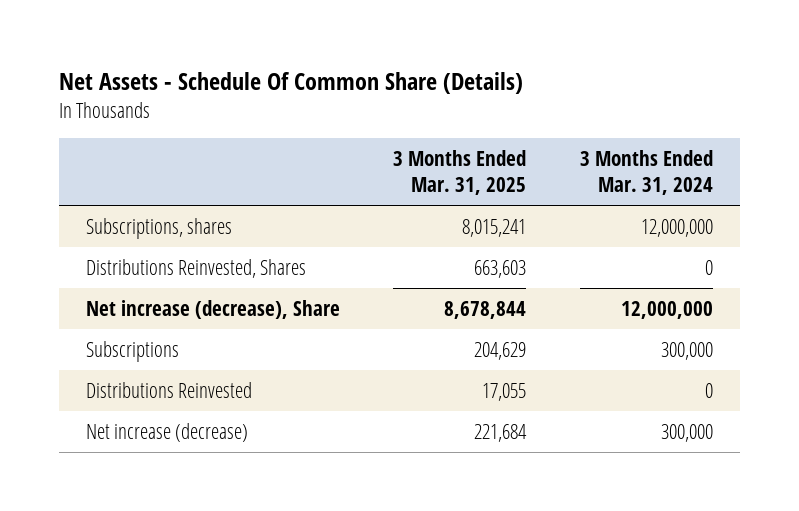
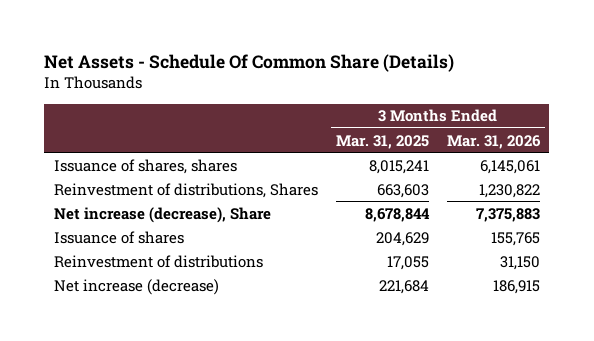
- | 3 Months Ended Mar. 31, 2025 | 3 Months Ended Mar. 31, 2024
+ | 3 Months Ended Mar. 31, 2025 | 3 Months Ended Mar. 31, 2026
- Subscriptions, shares | 8,015,241 | 12,000,000
- Distributions Reinvested, Shares | 663,603 | 0
+ Issuance of shares, shares | 8,015,241 | 6,145,061
+ Reinvestment of distributions, Shares | 663,603 | 1,230,822
- Subscriptions | 204,629 | 300,000
- Distributions Reinvested | 17,055 | 0
+ Issuance of shares | 204,629 | 155,765
+ Reinvestment of distributions | 17,055 | 31,150

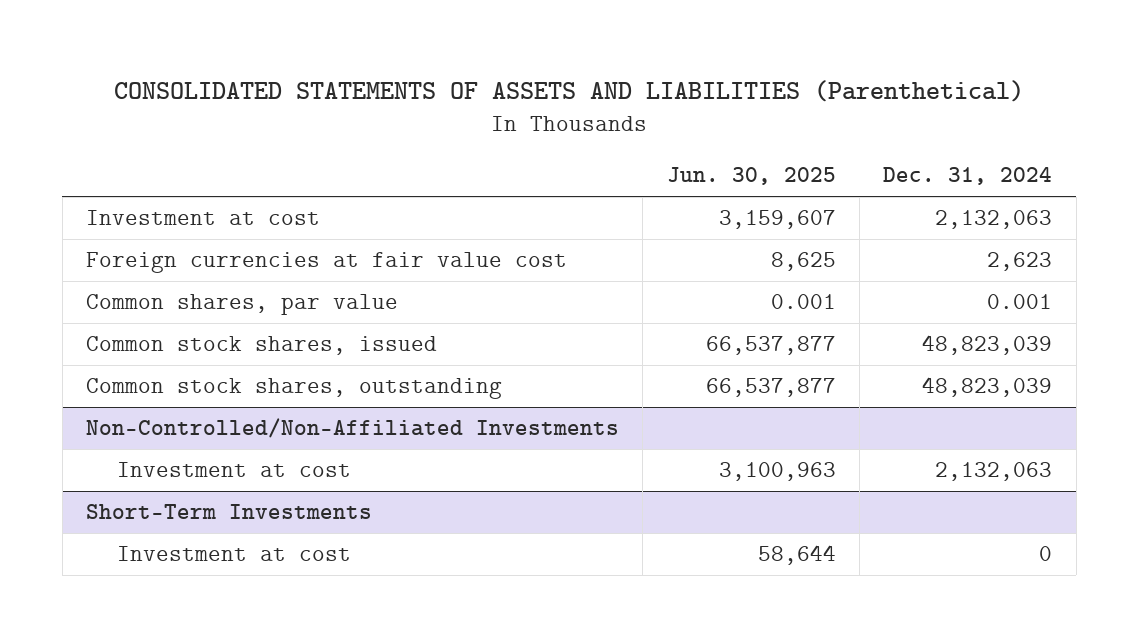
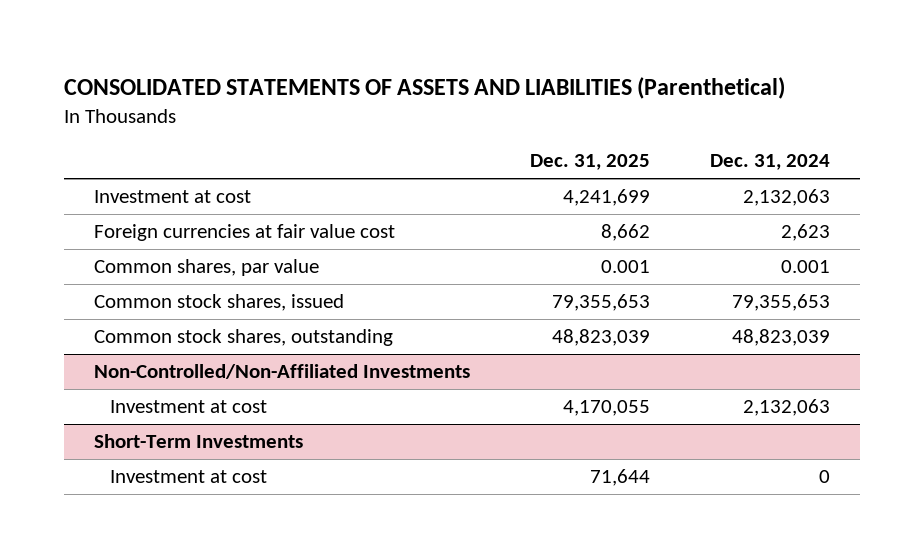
- | Jun. 30, 2025 | Dec. 31, 2024
+ | Dec. 31, 2025 | Dec. 31, 2024
- Common stock shares, issued | 66,537,877 | 48,823,039
+ Common stock shares, issued | 79,355,653 | 79,355,653

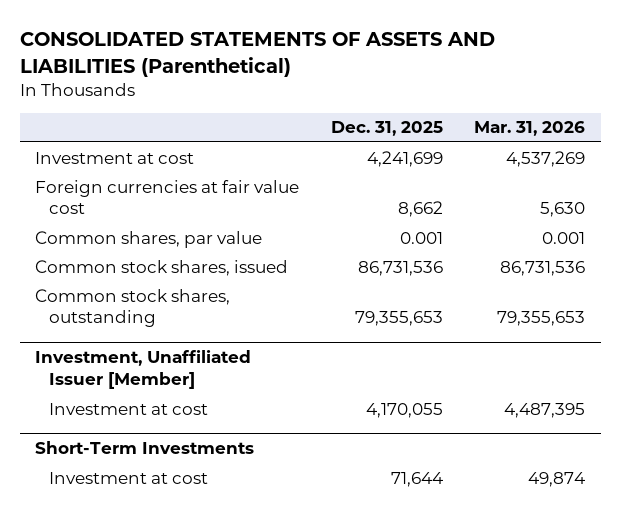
- | Dec. 31, 2025 | Dec. 31, 2024
+ | Dec. 31, 2025 | Mar. 31, 2026
- Common stock shares, issued | 79,355,653 | 79,355,653
- Common stock shares, outstanding | 48,823,039 | 48,823,039
- Non-Controlled/Non-Affiliated Investments
+ Common stock shares, issued | 86,731,536 | 86,731,536
+ Common stock shares, outstanding | 79,355,653 | 79,355,653
+ Investment, Unaffiliated Issuer [Member]

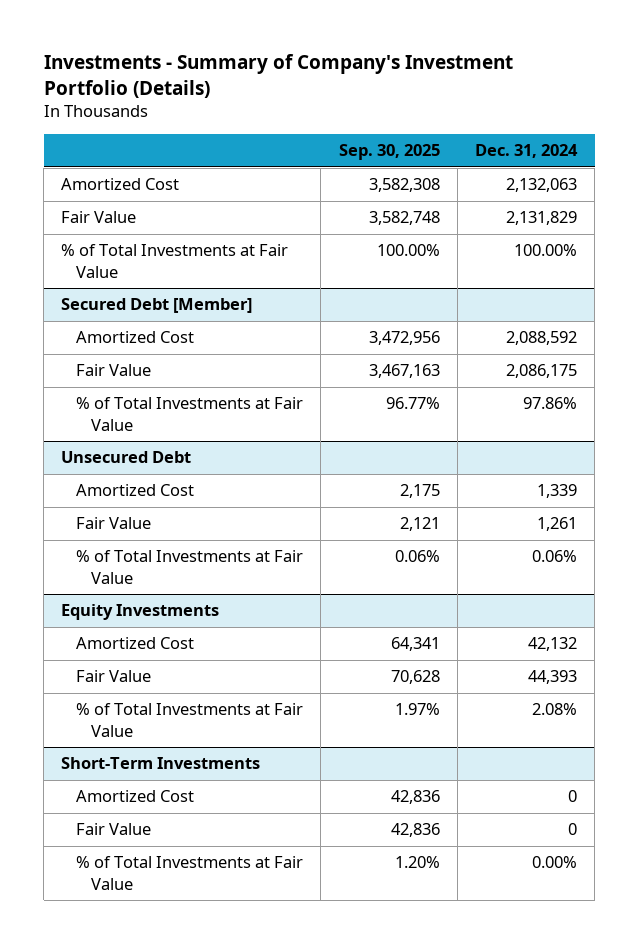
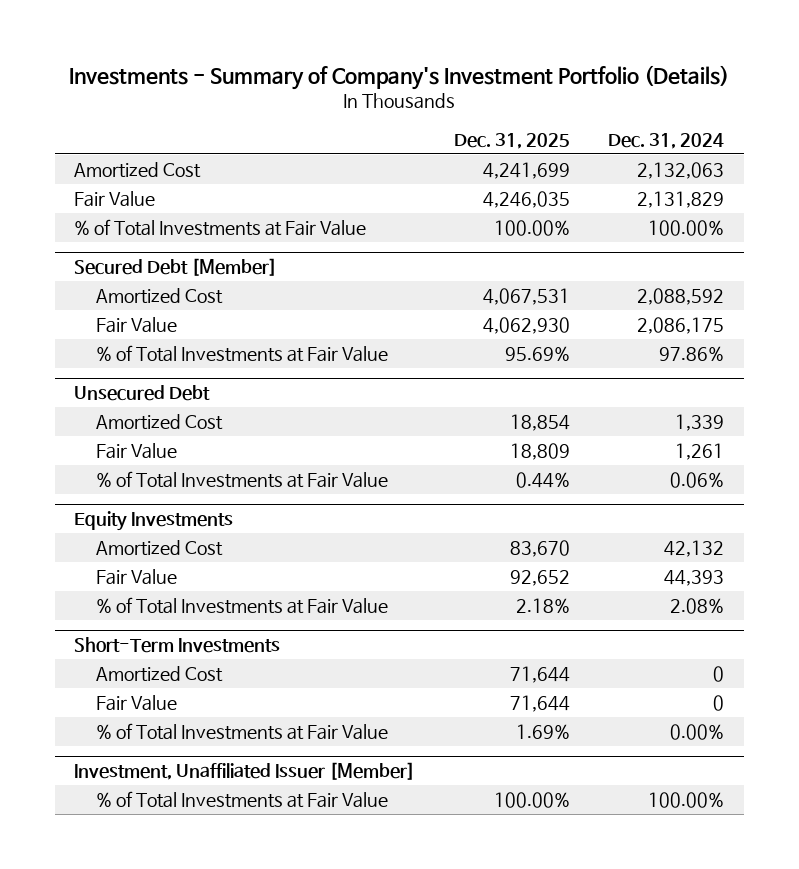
- | Sep. 30, 2025 | Dec. 31, 2024
+ | Dec. 31, 2025 | Dec. 31, 2024
+ Investment, Unaffiliated Issuer [Member]
+ % of Total Investments at Fair Value | 100.00% | 100.00%

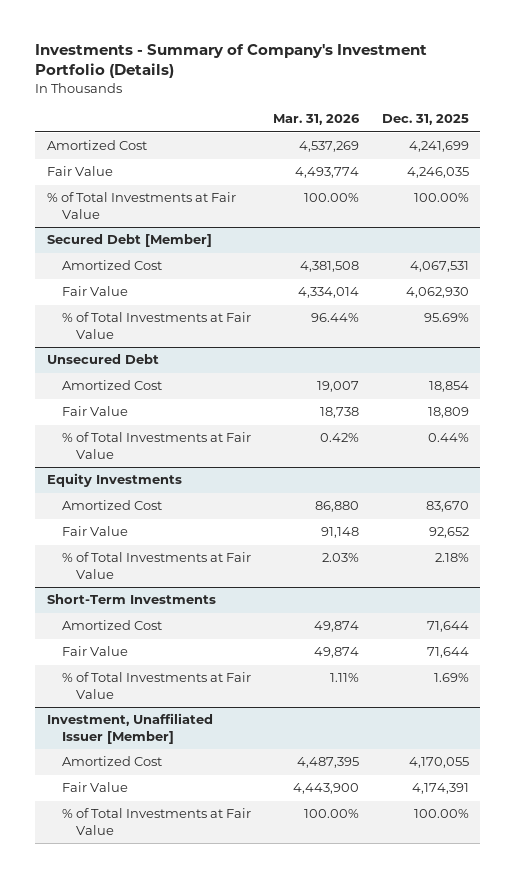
- | Dec. 31, 2025 | Dec. 31, 2024
+ | Mar. 31, 2026 | Dec. 31, 2025
@ Investment, Unaffiliated Issuer [Member]
+ Amortized Cost | 4,487,395 | 4,170,055
+ Fair Value | 4,443,900 | 4,174,391

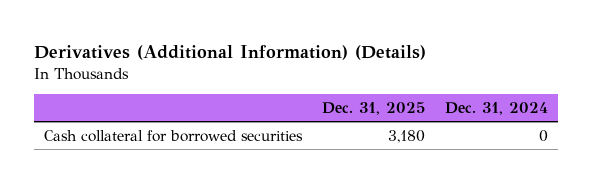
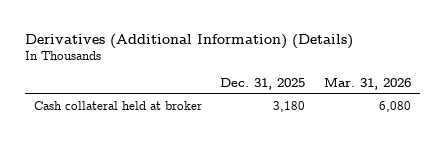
- | Dec. 31, 2025 | Dec. 31, 2024
+ | Dec. 31, 2025 | Mar. 31, 2026
- Cash collateral for borrowed securities | 3,180 | 0
+ Cash collateral held at broker | 3,180 | 6,080

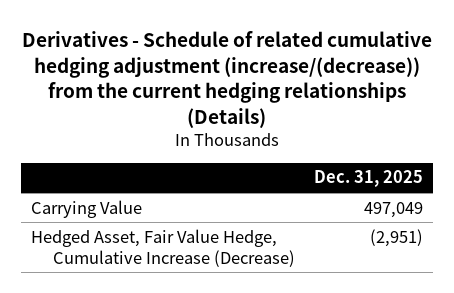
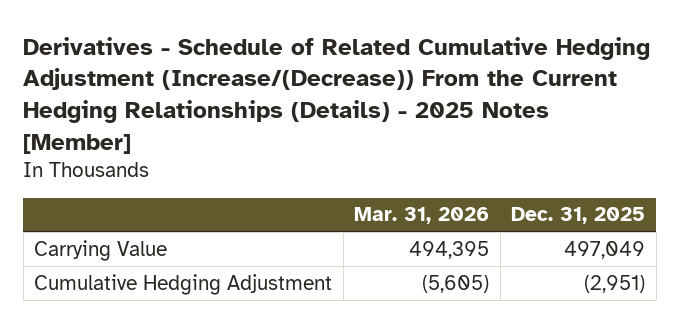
- Derivatives - Schedule of related cumulative hedging adjustment (increase/(decrease)) from the current hedging relationships (Details)
+ Derivatives - Schedule of Related Cumulative Hedging Adjustment (Increase/(Decrease)) From the Current Hedging Relationships (Details) - 2025 Notes [Member]
- | Dec. 31, 2025
+ | Mar. 31, 2026 | Dec. 31, 2025
- Hedged Asset, Fair Value Hedge, Cumulative Increase (Decrease) | (2,951)
+ Cumulative Hedging Adjustment | (5,605) | (2,951)

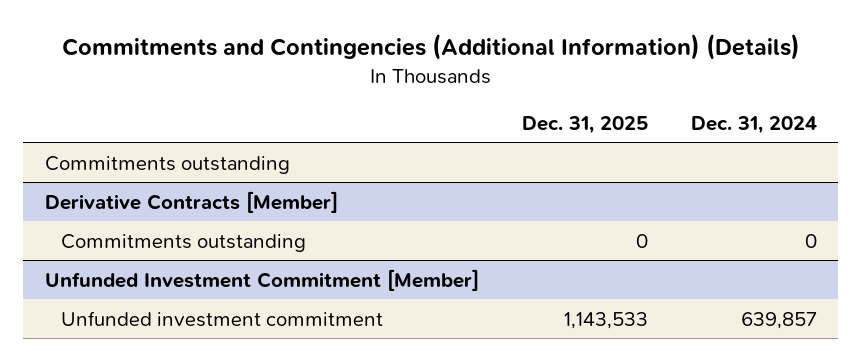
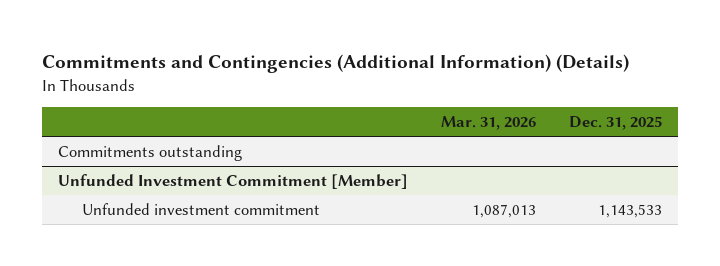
- | Dec. 31, 2025 | Dec. 31, 2024
+ | Mar. 31, 2026 | Dec. 31, 2025
- Derivative Contracts [Member]
- Commitments outstanding | 0 | 0

